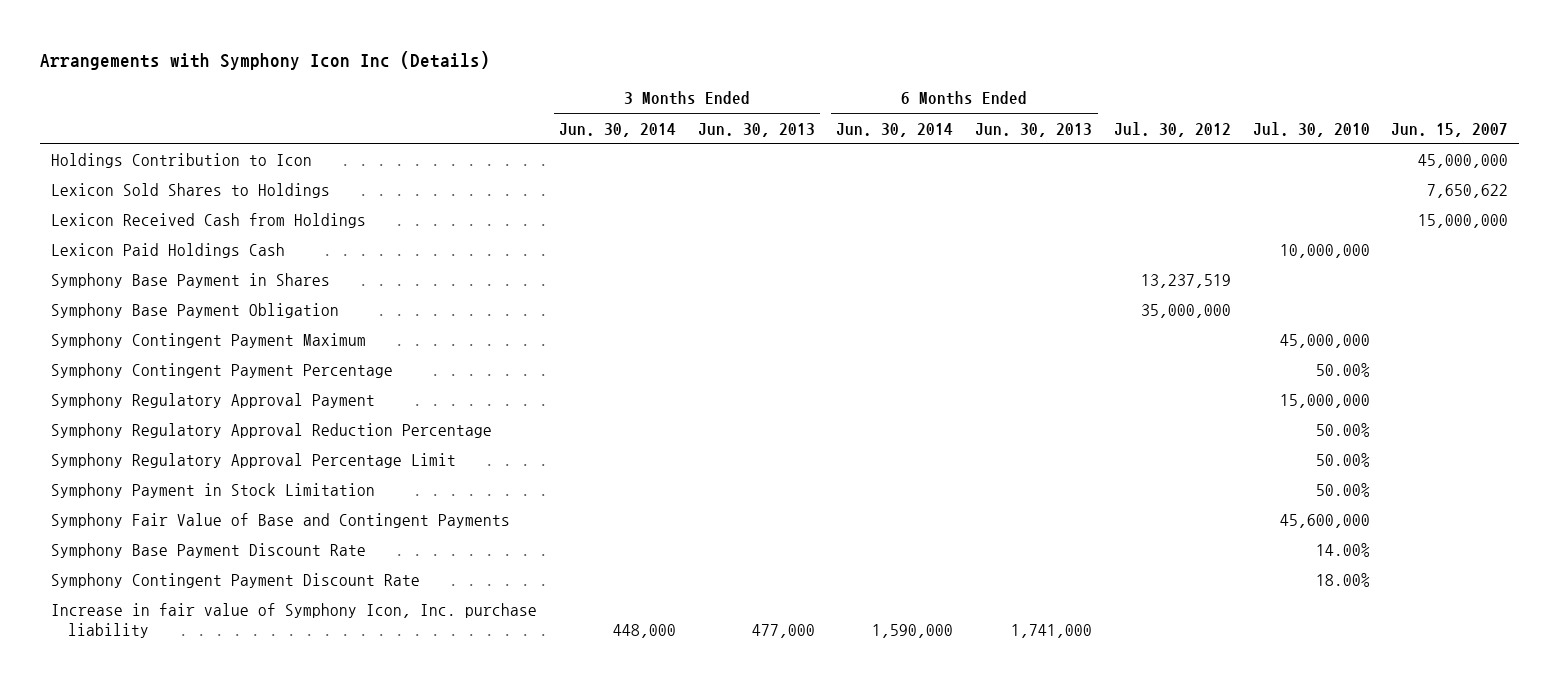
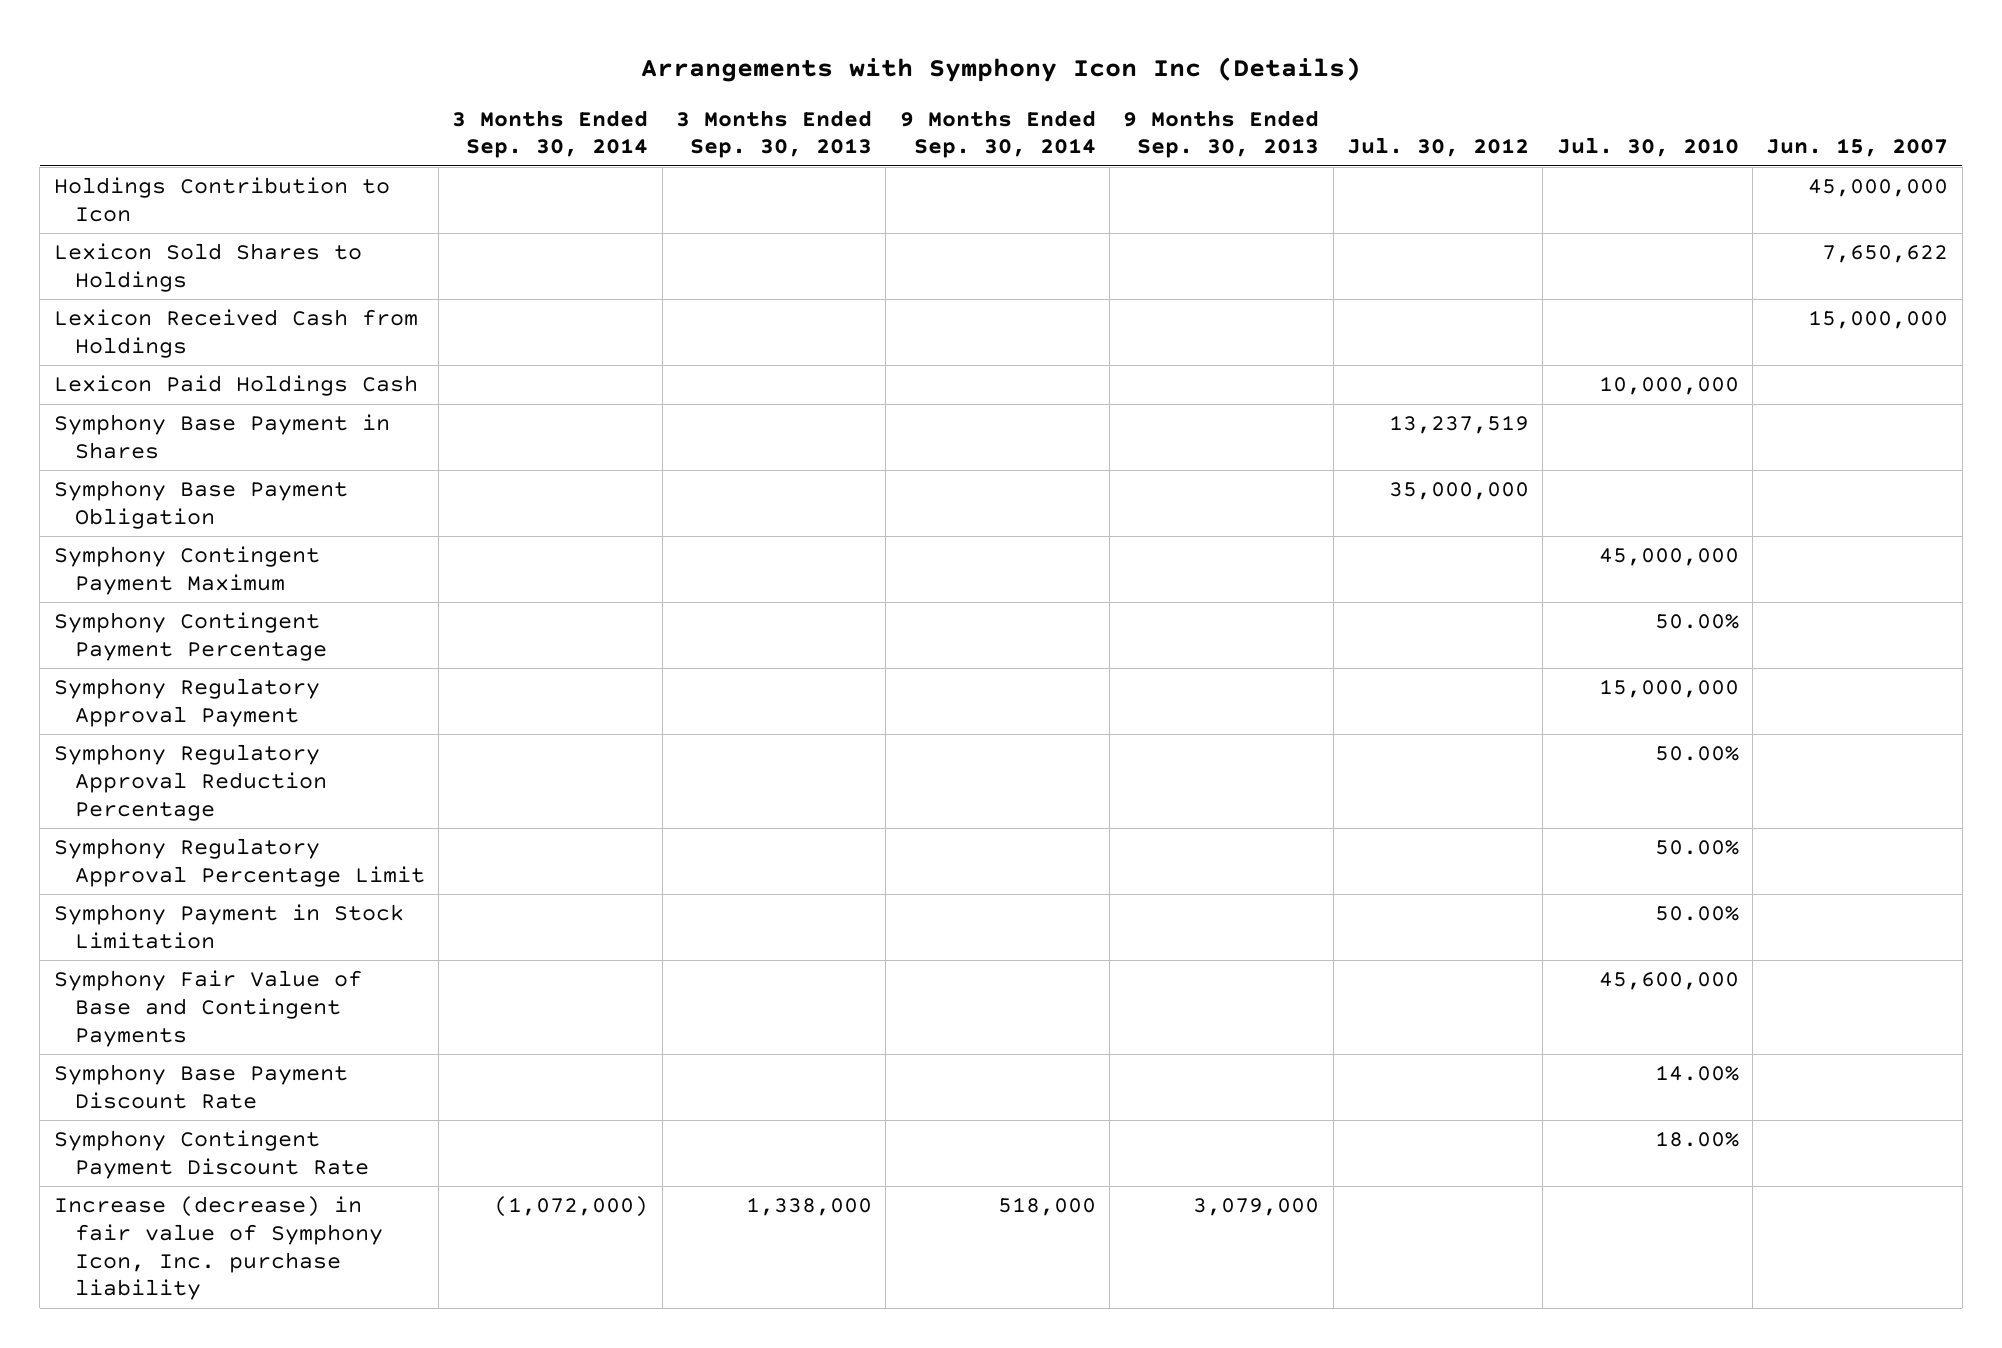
- | 3 Months Ended Jun. 30, 2014 | 3 Months Ended Jun. 30, 2013 | 6 Months Ended Jun. 30, 2014 | 6 Months Ended Jun. 30, 2013 | Jul. 30, 2012 | Jul. 30, 2010 | Jun. 15, 2007
+ | 3 Months Ended Sep. 30, 2014 | 3 Months Ended Sep. 30, 2013 | 9 Months Ended Sep. 30, 2014 | 9 Months Ended Sep. 30, 2013 | Jul. 30, 2012 | Jul. 30, 2010 | Jun. 15, 2007
- Increase in fair value of Symphony Icon, Inc. purchase liability | 448,000 | 477,000 | 1,590,000 | 1,741,000 | | |
+ Increase (decrease) in fair value of Symphony Icon, Inc. purchase liability | (1,072,000) | 1,338,000 | 518,000 | 3,079,000 | | |

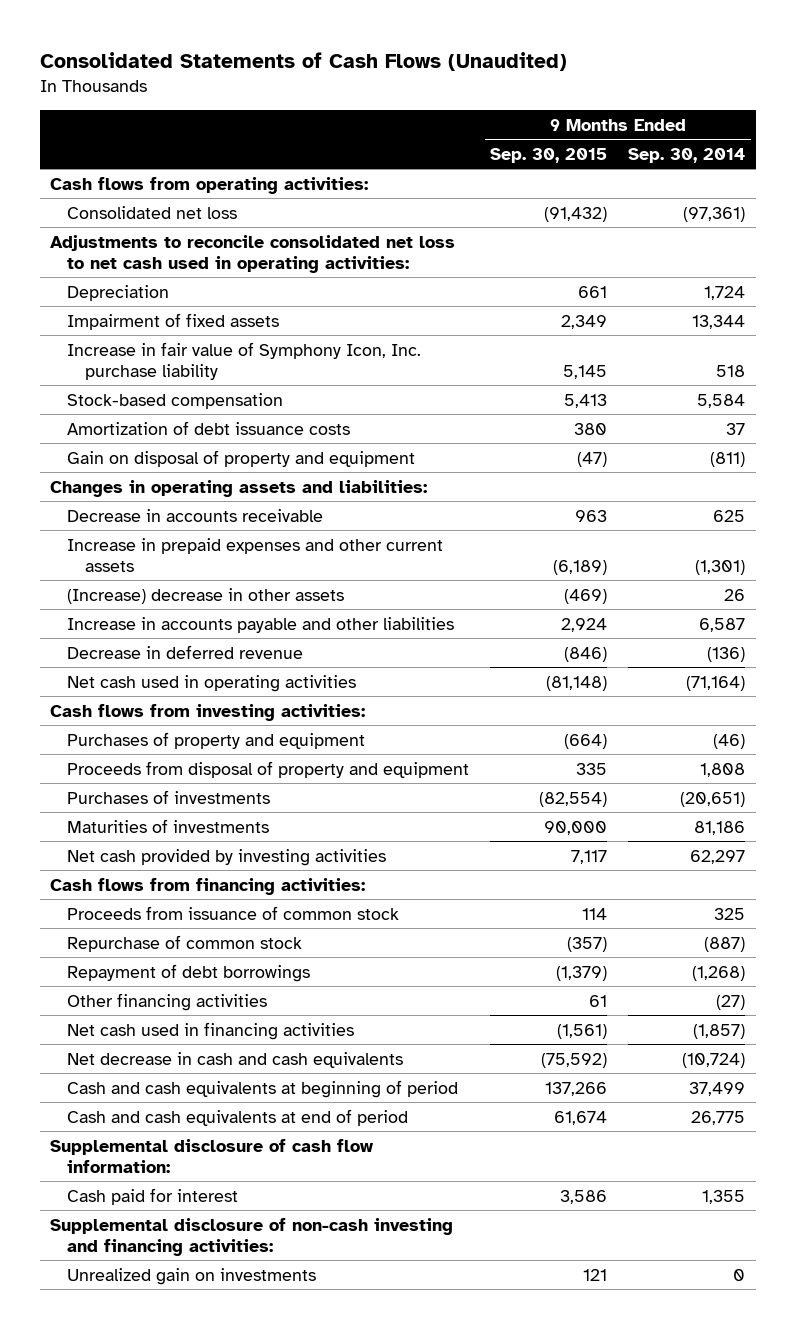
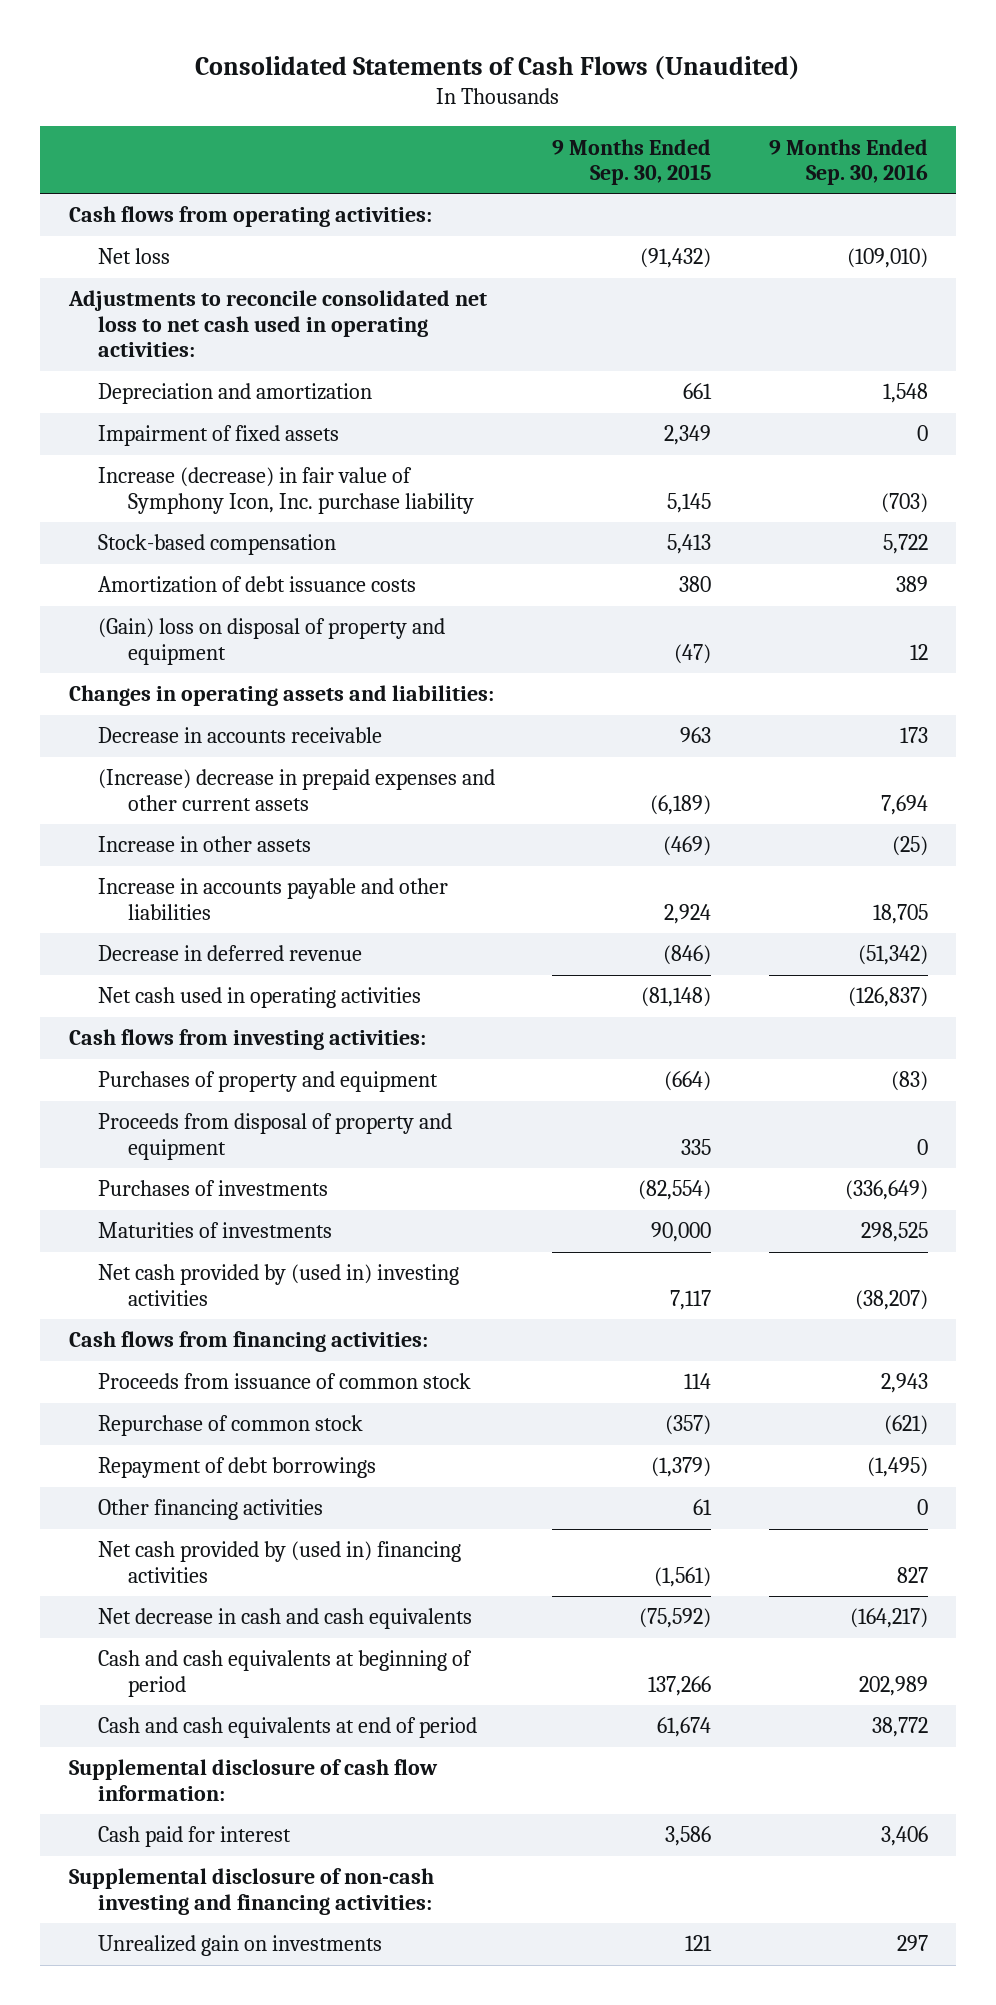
- | 9 Months Ended Sep. 30, 2015 | 9 Months Ended Sep. 30, 2014
+ | 9 Months Ended Sep. 30, 2015 | 9 Months Ended Sep. 30, 2016
- Consolidated net loss | (91,432) | (97,361)
+ Net loss | (91,432) | (109,010)
- Depreciation | 661 | 1,724
+ Depreciation and amortization | 661 | 1,548
- Increase in fair value of Symphony Icon, Inc. purchase liability | 5,145 | 518
+ Increase (decrease) in fair value of Symphony Icon, Inc. purchase liability | 5,145 | (703)
- Gain on disposal of property and equipment | (47) | (811)
+ (Gain) loss on disposal of property and equipment | (47) | 12
- Increase in prepaid expenses and other current assets | (6,189) | (1,301)
- (Increase) decrease in other assets | (469) | 26
+ (Increase) decrease in prepaid expenses and other current assets | (6,189) | 7,694
+ Increase in other assets | (469) | (25)
- Net cash provided by investing activities | 7,117 | 62,297
+ Net cash provided by (used in) investing activities | 7,117 | (38,207)
- Net cash used in financing activities | (1,561) | (1,857)
+ Net cash provided by (used in) financing activities | (1,561) | 827

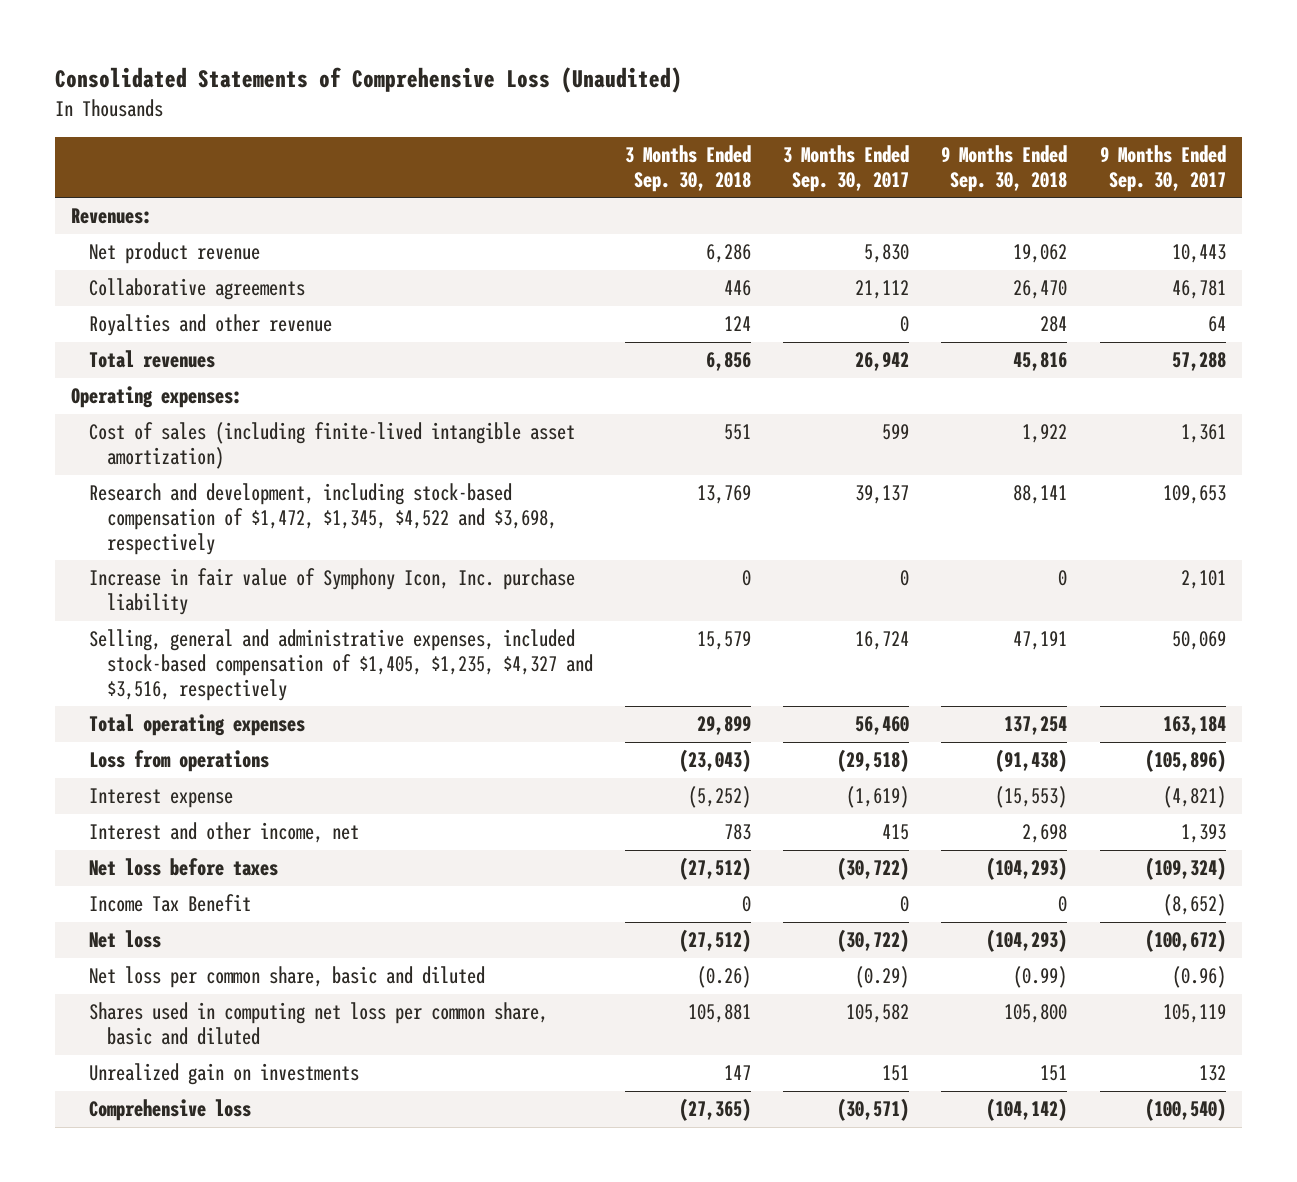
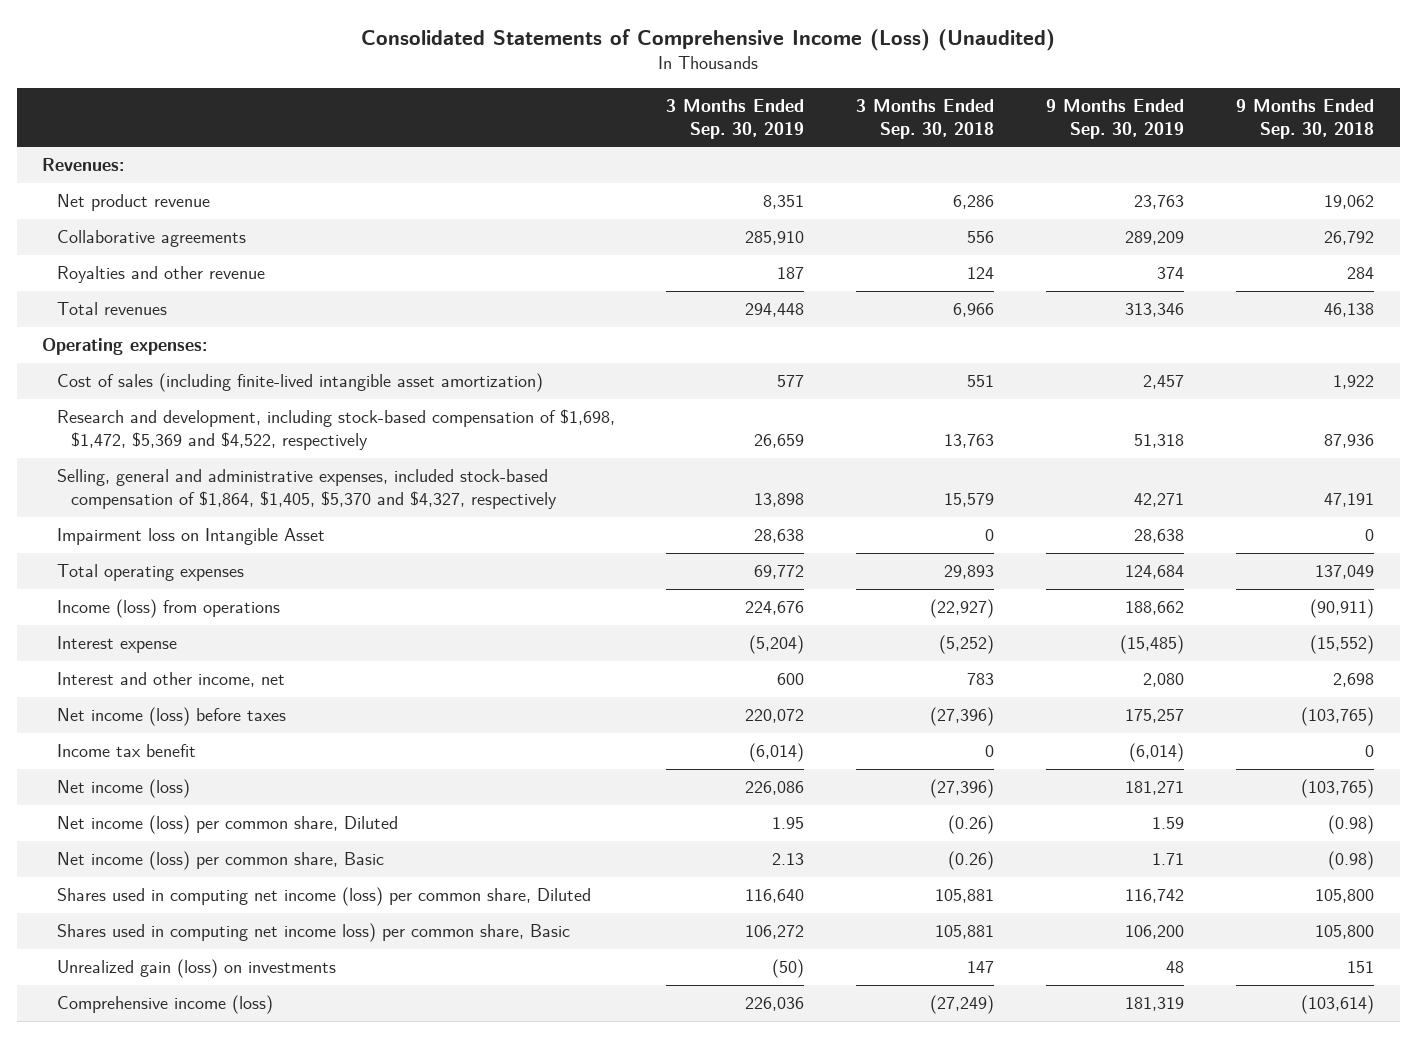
- Consolidated Statements of Comprehensive Loss (Unaudited)
+ Consolidated Statements of Comprehensive Income (Loss) (Unaudited)
- | 3 Months Ended Sep. 30, 2018 | 3 Months Ended Sep. 30, 2017 | 9 Months Ended Sep. 30, 2018 | 9 Months Ended Sep. 30, 2017
+ | 3 Months Ended Sep. 30, 2019 | 3 Months Ended Sep. 30, 2018 | 9 Months Ended Sep. 30, 2019 | 9 Months Ended Sep. 30, 2018
- Collaborative agreements | 446 | 21,112 | 26,470 | 46,781
+ Collaborative agreements | 285,910 | 556 | 289,209 | 26,792
- Total revenues | 6,856 | 26,942 | 45,816 | 57,288
+ Total revenues | 294,448 | 6,966 | 313,346 | 46,138
- Research and development, including stock-based compensation of $1,472, $1,345, $4,522 and $3,698, respectively | 13,769 | 39,137 | 88,141 | 109,653
- Increase in fair value of Symphony Icon, Inc. purchase liability | 0 | 0 | 0 | 2,101
- Selling, general and administrative expenses, included stock-based compensation of $1,405, $1,235, $4,327 and $3,516, respectively | 15,579 | 16,724 | 47,191 | 50,069
- Total operating expenses | 29,899 | 56,460 | 137,254 | 163,184
- Loss from operations | (23,043) | (29,518) | (91,438) | (105,896)
- Interest expense | (5,252) | (1,619) | (15,553) | (4,821)
+ Research and development, including stock-based compensation of $1,698, $1,472, $5,369 and $4,522, respectively | 26,659 | 13,763 | 51,318 | 87,936
+ Selling, general and administrative expenses, included stock-based compensation of $1,864, $1,405, $5,370 and $4,327, respectively | 13,898 | 15,579 | 42,271 | 47,191
+ Impairment loss on Intangible Asset | 28,638 | 0 | 28,638 | 0
+ Total operating expenses | 69,772 | 29,893 | 124,684 | 137,049
+ Income (loss) from operations | 224,676 | (22,927) | 188,662 | (90,911)
+ Interest expense | (5,204) | (5,252) | (15,485) | (15,552)
- Net loss before taxes | (27,512) | (30,722) | (104,293) | (109,324)
- Income Tax Benefit | 0 | 0 | 0 | (8,652)
- Net loss | (27,512) | (30,722) | (104,293) | (100,672)
- Net loss per common share, basic and diluted | (0.26) | (0.29) | (0.99) | (0.96)
- Shares used in computing net loss per common share, basic and diluted | 105,881 | 105,582 | 105,800 | 105,119
- Unrealized gain on investments | 147 | 151 | 151 | 132
- Comprehensive loss | (27,365) | (30,571) | (104,142) | (100,540)
+ Net income (loss) before taxes | 220,072 | (27,396) | 175,257 | (103,765)
+ Income tax benefit | (6,014) | 0 | (6,014) | 0
+ Net income (loss) | 226,086 | (27,396) | 181,271 | (103,765)
+ Net income (loss) per common share, Diluted | 1.95 | (0.26) | 1.59 | (0.98)
+ Net income (loss) per common share, Basic | 2.13 | (0.26) | 1.71 | (0.98)
+ Shares used in computing net income (loss) per common share, Diluted | 116,640 | 105,881 | 116,742 | 105,800
+ Shares used in computing net income loss) per common share, Basic | 106,272 | 105,881 | 106,200 | 105,800
+ Unrealized gain (loss) on investments | (50) | 147 | 48 | 151
+ Comprehensive income (loss) | 226,036 | (27,249) | 181,319 | (103,614)

